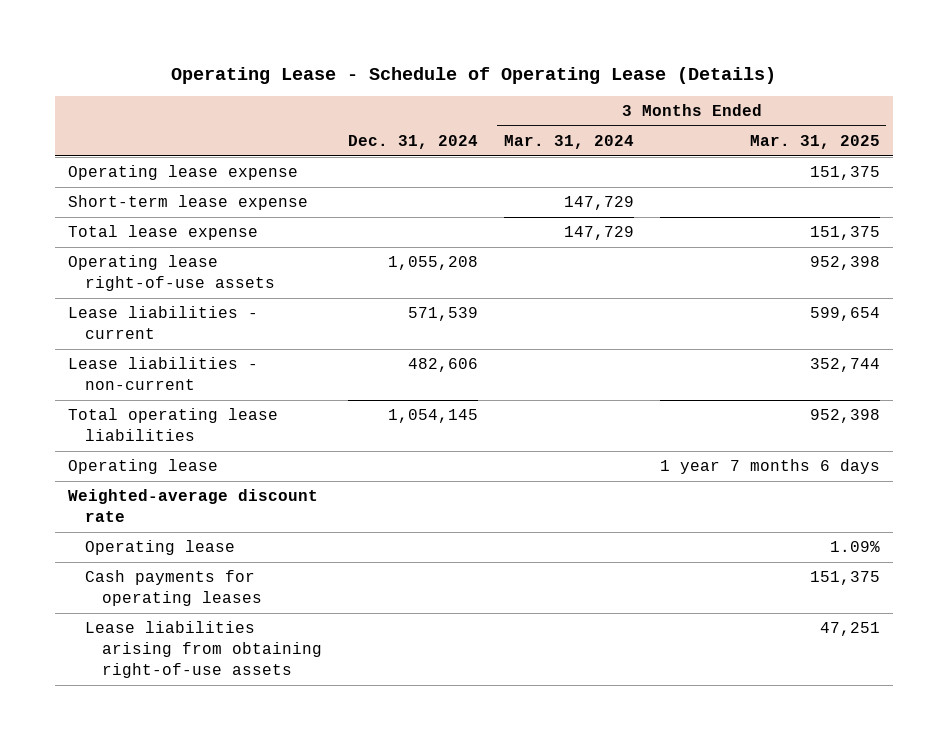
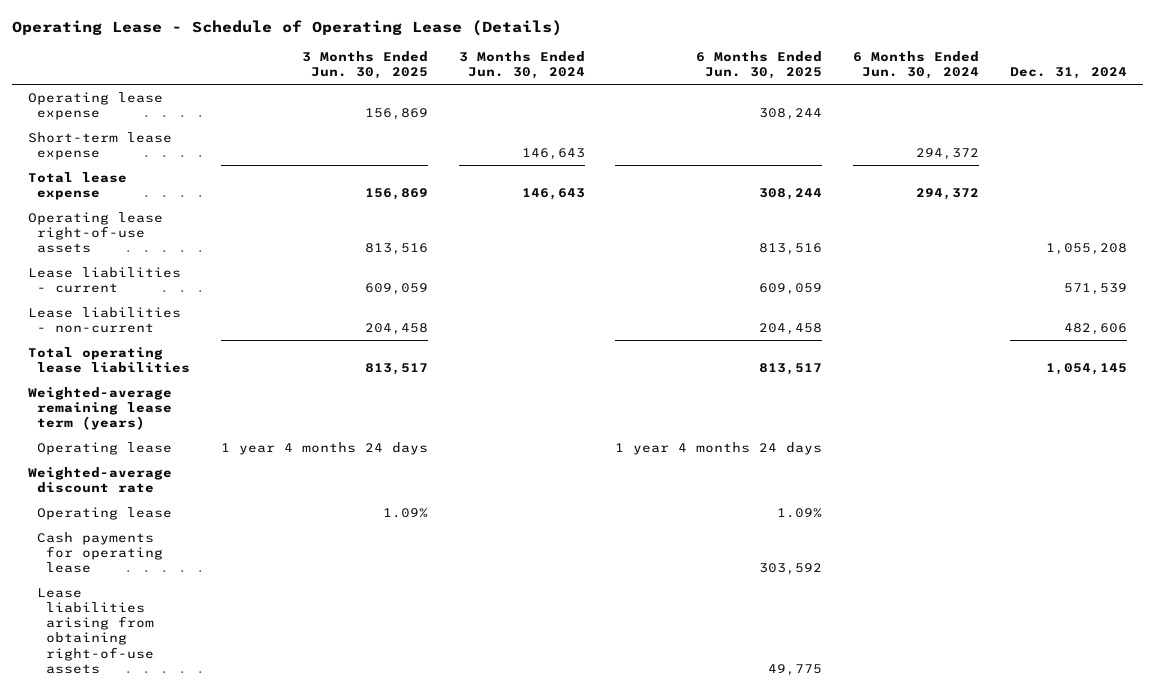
- | Dec. 31, 2024 | 3 Months Ended Mar. 31, 2024 | 3 Months Ended Mar. 31, 2025
+ | 3 Months Ended Jun. 30, 2025 | 3 Months Ended Jun. 30, 2024 | 6 Months Ended Jun. 30, 2025 | 6 Months Ended Jun. 30, 2024 | Dec. 31, 2024
+ Weighted-average remaining lease term (years)
- Cash payments for operating leases | | | 151,375
+ Cash payments for operating lease | | | 303,592 | |

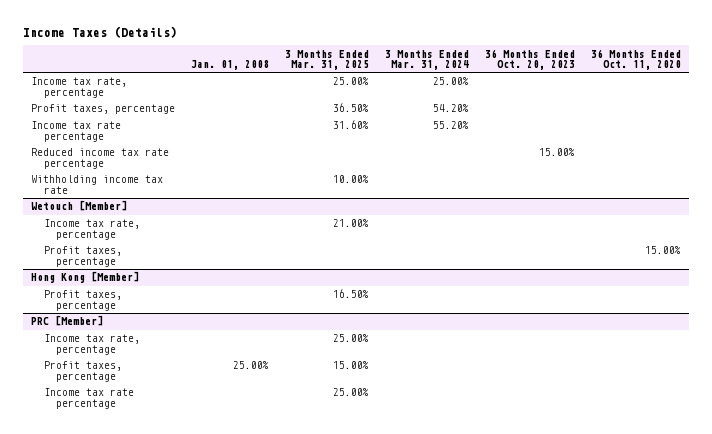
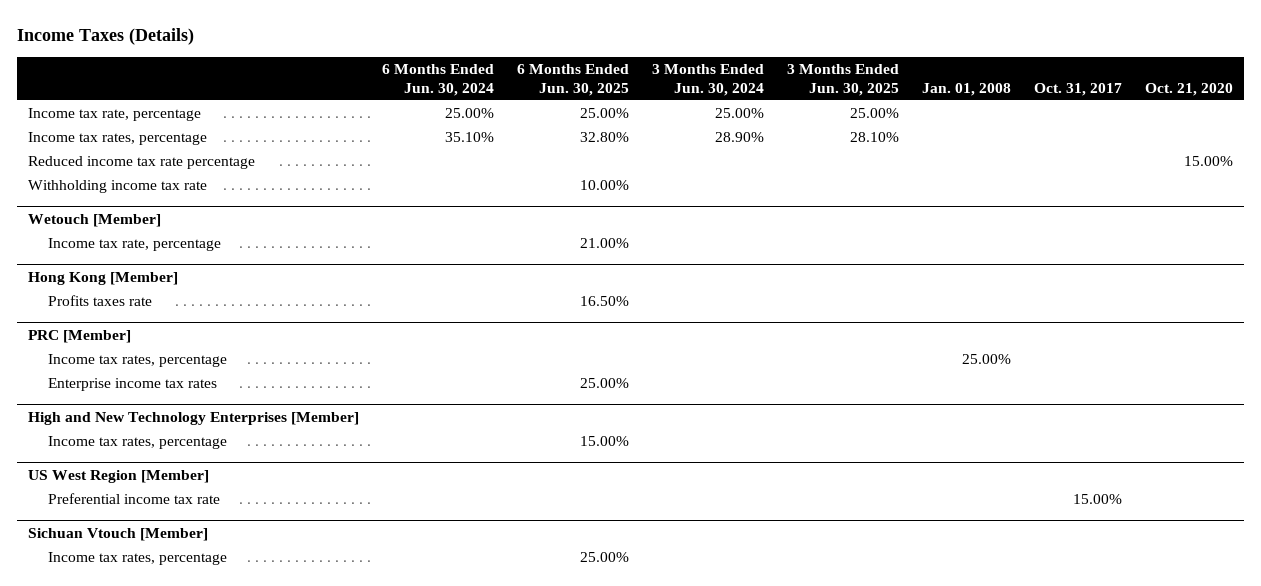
- | Jan. 01, 2008 | 3 Months Ended Mar. 31, 2025 | 3 Months Ended Mar. 31, 2024 | 36 Months Ended Oct. 20, 2023 | 36 Months Ended Oct. 11, 2020
+ | 6 Months Ended Jun. 30, 2024 | 6 Months Ended Jun. 30, 2025 | 3 Months Ended Jun. 30, 2024 | 3 Months Ended Jun. 30, 2025 | Jan. 01, 2008 | Oct. 31, 2017 | Oct. 21, 2020
- Profit taxes, percentage | | 36.50% | 54.20% | |
- Income tax rate percentage | | 31.60% | 55.20% | |
+ Income tax rates, percentage | 35.10% | 32.80% | 28.90% | 28.10% | | |
@ Wetouch [Member]
- Profit taxes, percentage | | | | | 15.00%
@ Hong Kong [Member]
- Profit taxes, percentage | | 16.50% | | |
+ Profits taxes rate | | 16.50% | | | | |
@ PRC [Member]
- Income tax rate, percentage | | 25.00% | | |
- Profit taxes, percentage | 25.00% | 15.00% | | |
- Income tax rate percentage | | 25.00% | | |
+ Income tax rates, percentage | | | | | 25.00% | |
+ Enterprise income tax rates | | 25.00% | | | | |
+ High and New Technology Enterprises [Member]
+ Income tax rates, percentage | | 15.00% | | | | |
+ US West Region [Member]
+ Preferential income tax rate | | | | | | 15.00% |
+ Sichuan Vtouch [Member]
+ Income tax rates, percentage | | 25.00% | | | | |

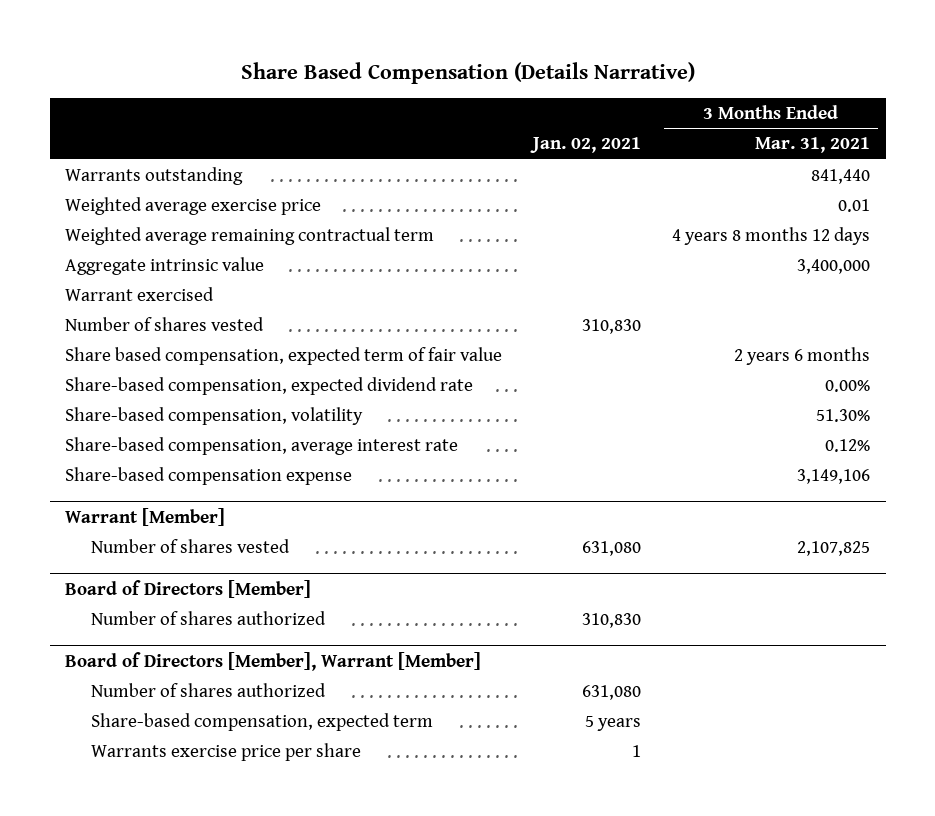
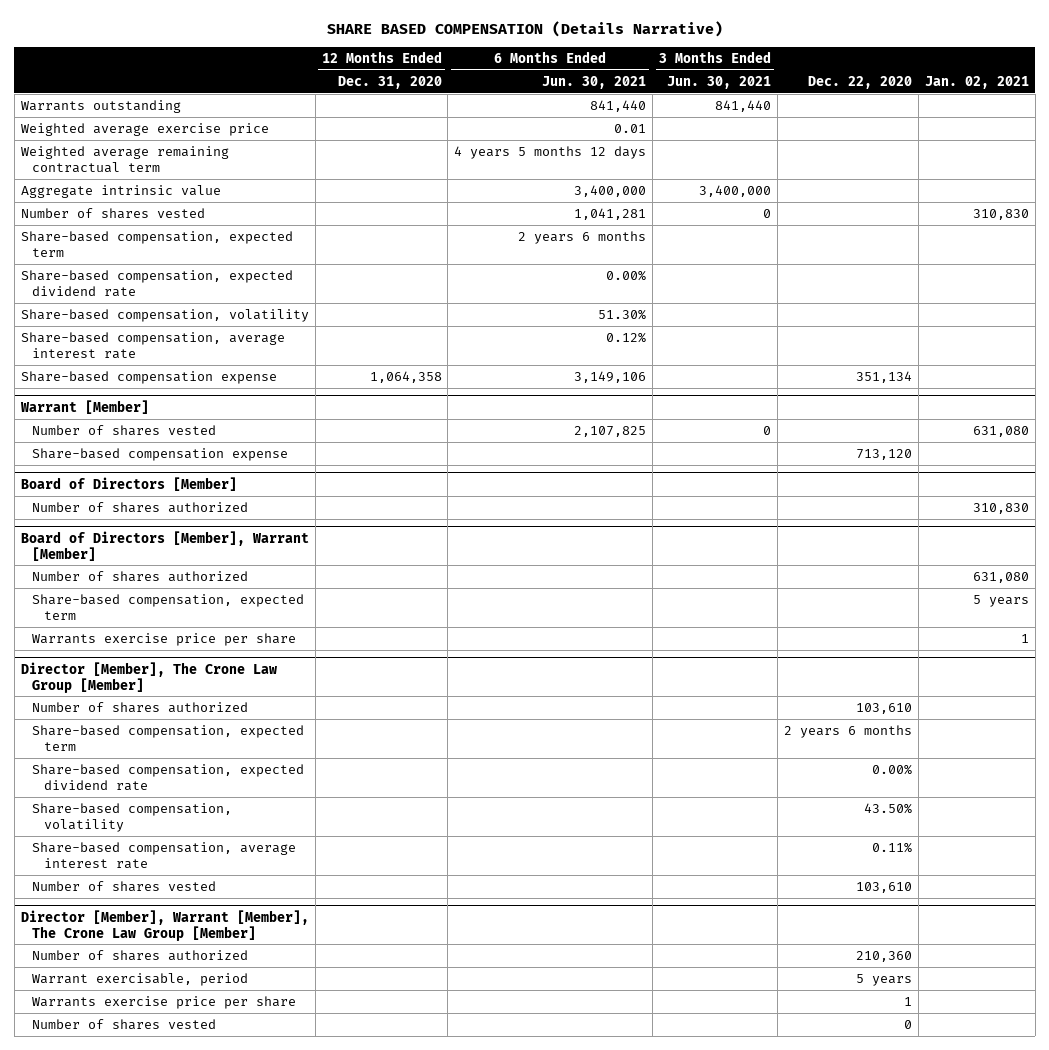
- Share Based Compensation (Details Narrative)
+ SHARE BASED COMPENSATION (Details Narrative)
- | Jan. 02, 2021 | 3 Months Ended Mar. 31, 2021
+ | 12 Months Ended Dec. 31, 2020 | 6 Months Ended Jun. 30, 2021 | 3 Months Ended Jun. 30, 2021 | Dec. 22, 2020 | Jan. 02, 2021
- Warrant exercised
- Share based compensation, expected term of fair value | | 2 years 6 months
+ Share-based compensation, expected term | | 2 years 6 months | | |
@ Warrant [Member]
+ Share-based compensation expense | | | | 713,120 |
+ Director [Member], The Crone Law Group [Member]
+ Number of shares authorized | | | | 103,610 |
+ Share-based compensation, expected term | | | | 2 years 6 months |
+ Share-based compensation, expected dividend rate | | | | 0.00% |
+ Share-based compensation, volatility | | | | 43.50% |
+ Share-based compensation, average interest rate | | | | 0.11% |
+ Number of shares vested | | | | 103,610 |
+ Director [Member], Warrant [Member], The Crone Law Group [Member]
+ Number of shares authorized | | | | 210,360 |
+ Warrant exercisable, period | | | | 5 years |
+ Warrants exercise price per share | | | | 1 |
+ Number of shares vested | | | | 0 |

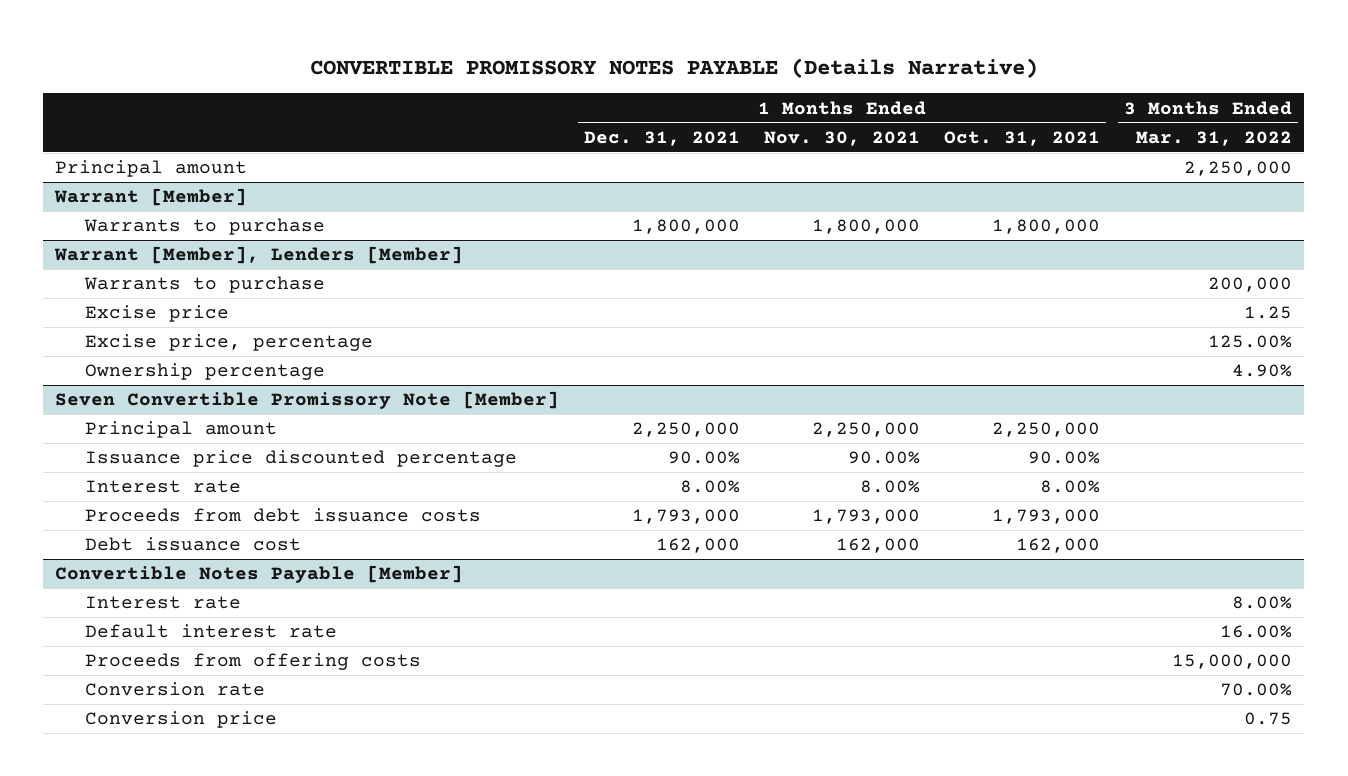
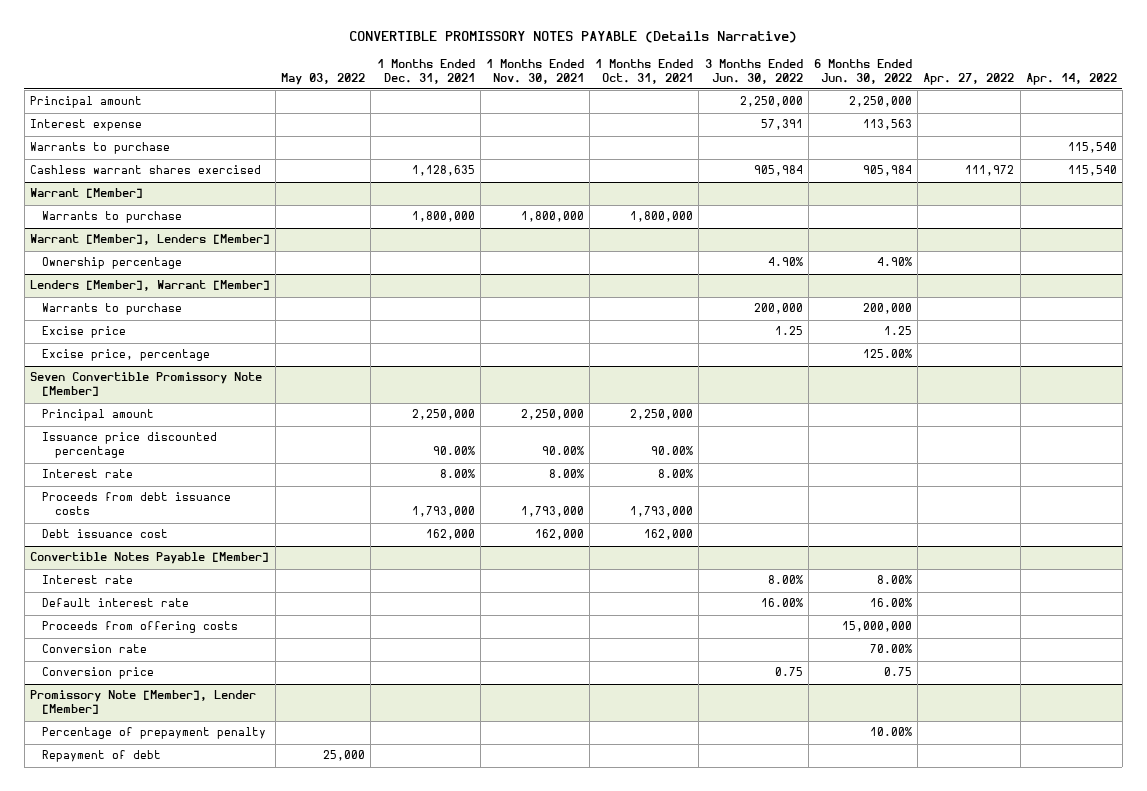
- | 1 Months Ended Dec. 31, 2021 | 1 Months Ended Nov. 30, 2021 | 1 Months Ended Oct. 31, 2021 | 3 Months Ended Mar. 31, 2022
+ | May 03, 2022 | 1 Months Ended Dec. 31, 2021 | 1 Months Ended Nov. 30, 2021 | 1 Months Ended Oct. 31, 2021 | 3 Months Ended Jun. 30, 2022 | 6 Months Ended Jun. 30, 2022 | Apr. 27, 2022 | Apr. 14, 2022
+ Interest expense | | | | | 57,391 | 113,563 | |
+ Warrants to purchase | | | | | | | | 115,540
+ Cashless warrant shares exercised | | 1,128,635 | | | 905,984 | 905,984 | 111,972 | 115,540
@ Warrant [Member], Lenders [Member]
- Warrants to purchase | | | | 200,000
- Excise price | | | | 1.25
- Excise price, percentage | | | | 125.00%
+ Lenders [Member], Warrant [Member]
+ Warrants to purchase | | | | | 200,000 | 200,000 | |
+ Excise price | | | | | 1.25 | 1.25 | |
+ Excise price, percentage | | | | | | 125.00% | |
+ Promissory Note [Member], Lender [Member]
+ Percentage of prepayment penalty | | | | | | 10.00% | |
+ Repayment of debt | 25,000 | | | | | | |

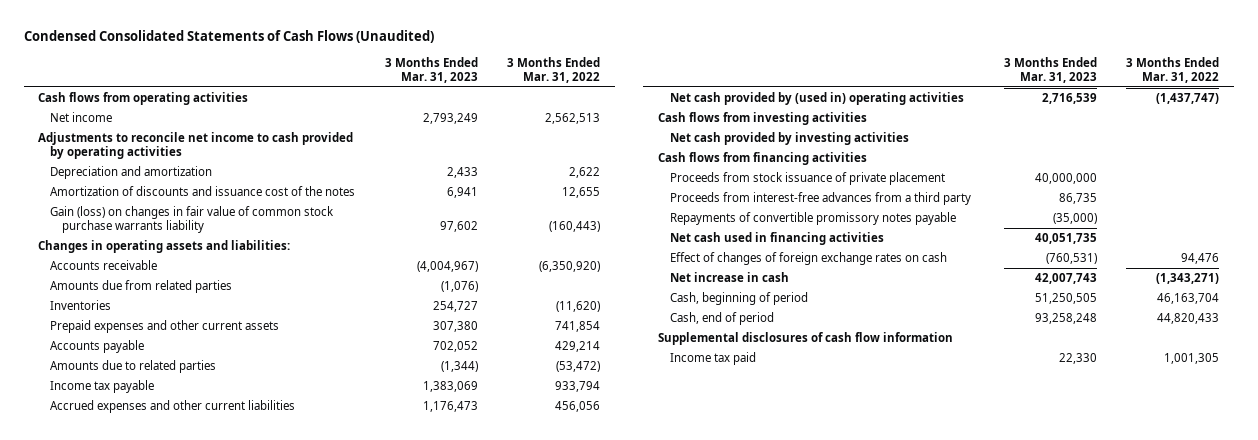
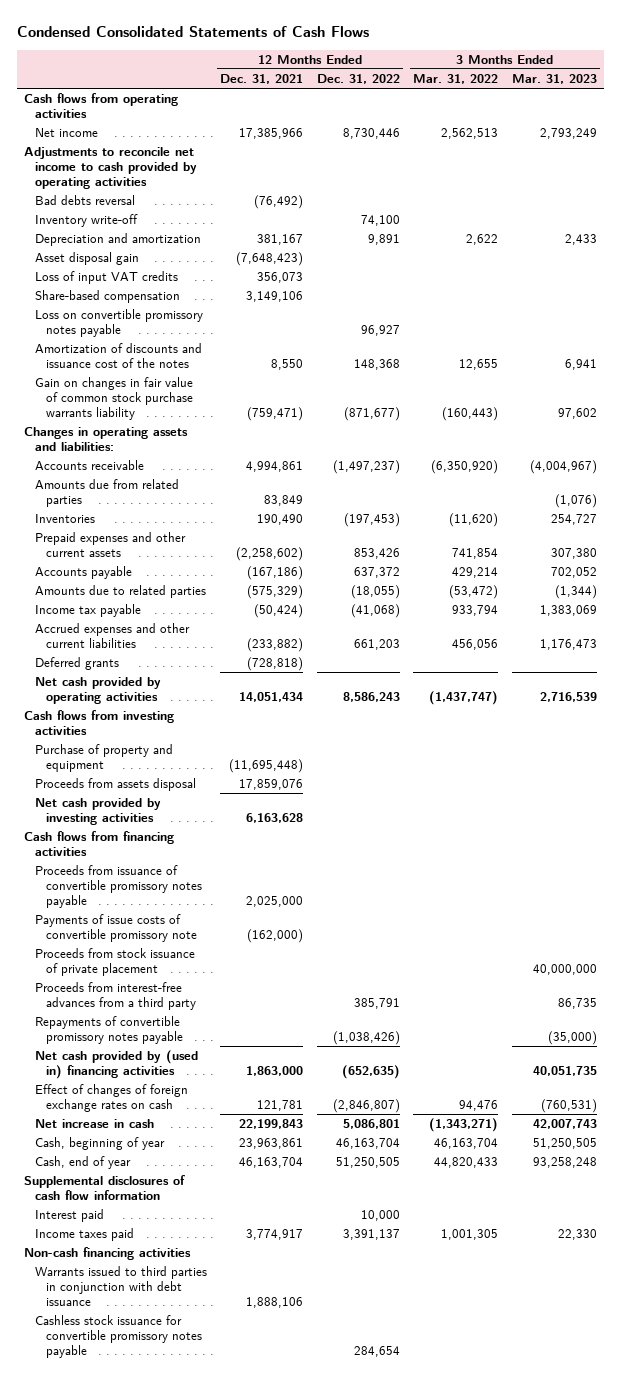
- Condensed Consolidated Statements of Cash Flows (Unaudited)
+ Condensed Consolidated Statements of Cash Flows
- | 3 Months Ended Mar. 31, 2023 | 3 Months Ended Mar. 31, 2022
+ | 12 Months Ended Dec. 31, 2021 | 12 Months Ended Dec. 31, 2022 | 3 Months Ended Mar. 31, 2022 | 3 Months Ended Mar. 31, 2023
+ Bad debts reversal | (76,492) | | |
+ Inventory write-off | | 74,100 | |
+ Asset disposal gain | (7,648,423) | | |
+ Loss of input VAT credits | 356,073 | | |
+ Share-based compensation | 3,149,106 | | |
+ Loss on convertible promissory notes payable | | 96,927 | |
- Gain (loss) on changes in fair value of common stock purchase warrants liability | 97,602 | (160,443)
+ Gain on changes in fair value of common stock purchase warrants liability | (759,471) | (871,677) | (160,443) | 97,602
- Net cash provided by (used in) operating activities | 2,716,539 | (1,437,747)
+ Deferred grants | (728,818) | | |
+ Net cash provided by operating activities | 14,051,434 | 8,586,243 | (1,437,747) | 2,716,539
+ Purchase of property and equipment | (11,695,448) | | |
+ Proceeds from assets disposal | 17,859,076 | | |
+ Proceeds from issuance of convertible promissory notes payable | 2,025,000 | | |
+ Payments of issue costs of convertible promissory note | (162,000) | | |
- Net cash used in financing activities | 40,051,735 |
+ Net cash provided by (used in) financing activities | 1,863,000 | (652,635) | | 40,051,735
- Cash, beginning of period | 51,250,505 | 46,163,704
- Cash, end of period | 93,258,248 | 44,820,433
+ Cash, beginning of year | 23,963,861 | 46,163,704 | 46,163,704 | 51,250,505
+ Cash, end of year | 46,163,704 | 51,250,505 | 44,820,433 | 93,258,248
- Income tax paid | 22,330 | 1,001,305
+ Interest paid | | 10,000 | |
+ Income taxes paid | 3,774,917 | 3,391,137 | 1,001,305 | 22,330
+ Non-cash financing activities
+ Warrants issued to third parties in conjunction with debt issuance | 1,888,106 | | |
+ Cashless stock issuance for convertible promissory notes payable | | 284,654 | |

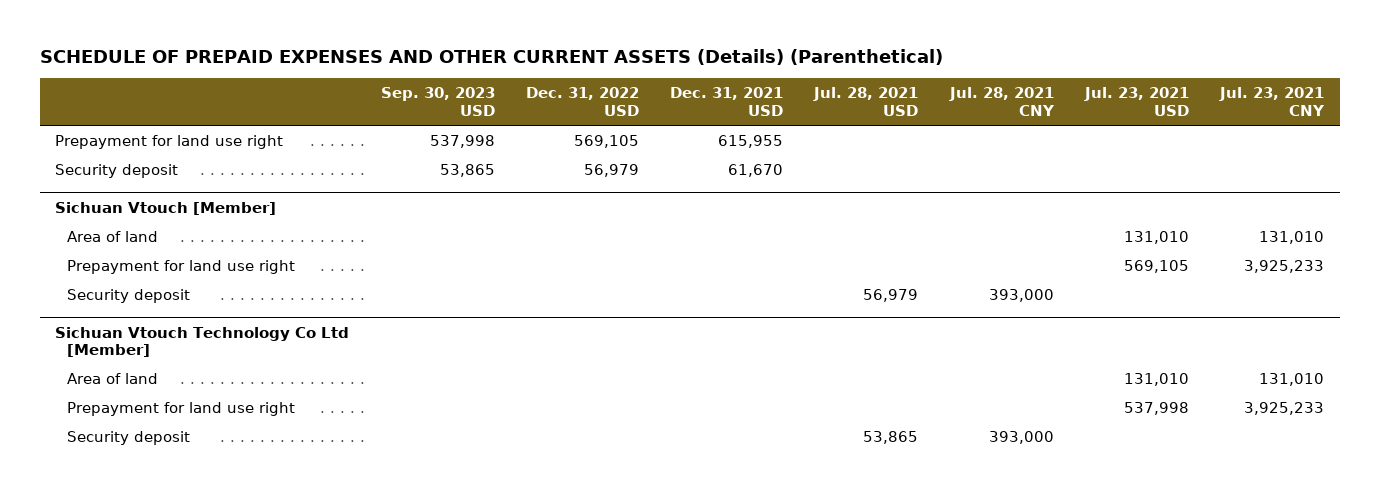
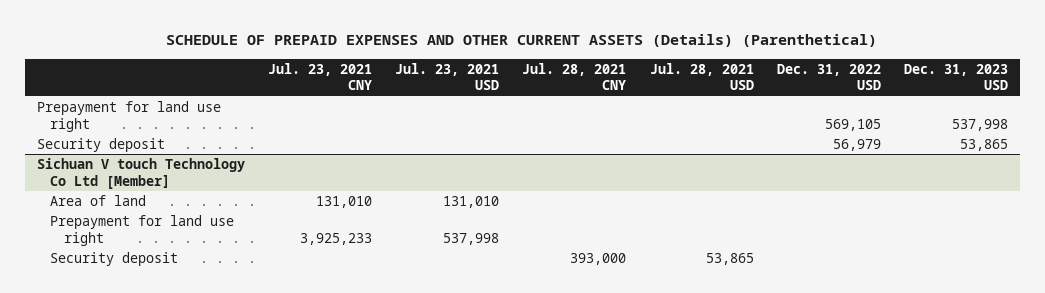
- | Sep. 30, 2023 USD | Dec. 31, 2022 USD | Dec. 31, 2021 USD | Jul. 28, 2021 USD | Jul. 28, 2021 CNY | Jul. 23, 2021 USD | Jul. 23, 2021 CNY
+ | Jul. 23, 2021 CNY | Jul. 23, 2021 USD | Jul. 28, 2021 CNY | Jul. 28, 2021 USD | Dec. 31, 2022 USD | Dec. 31, 2023 USD
- Sichuan Vtouch [Member]
- Area of land | | | | | | 131,010 | 131,010
- Prepayment for land use right | | | | | | 569,105 | 3,925,233
- Security deposit | | | | 56,979 | 393,000 | |
- Sichuan Vtouch Technology Co Ltd [Member]
+ Sichuan V touch Technology Co Ltd [Member]

